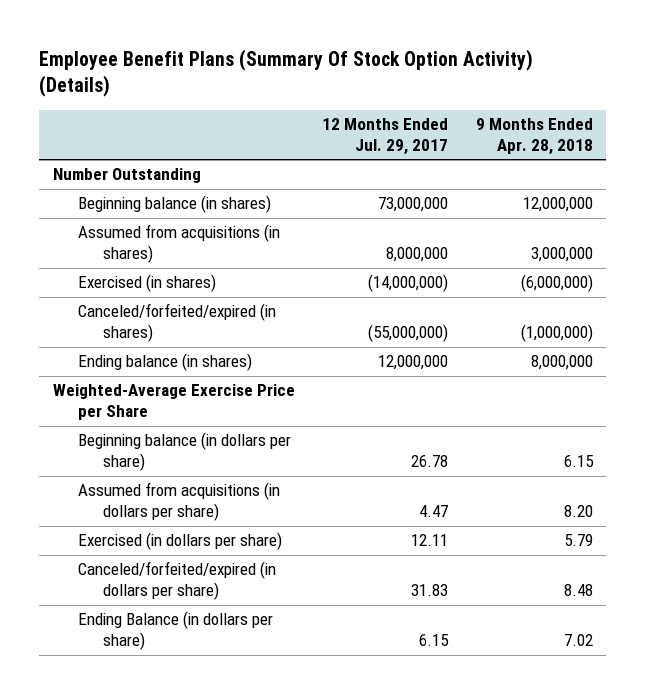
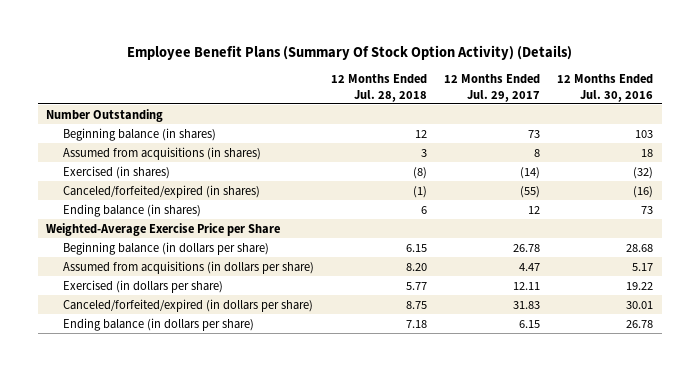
- | 12 Months Ended Jul. 29, 2017 | 9 Months Ended Apr. 28, 2018
+ | 12 Months Ended Jul. 28, 2018 | 12 Months Ended Jul. 29, 2017 | 12 Months Ended Jul. 30, 2016
- Beginning balance (in shares) | 73,000,000 | 12,000,000
- Assumed from acquisitions (in shares) | 8,000,000 | 3,000,000
- Exercised (in shares) | (14,000,000) | (6,000,000)
- Canceled/forfeited/expired (in shares) | (55,000,000) | (1,000,000)
- Ending balance (in shares) | 12,000,000 | 8,000,000
+ Beginning balance (in shares) | 12 | 73 | 103
+ Assumed from acquisitions (in shares) | 3 | 8 | 18
+ Exercised (in shares) | (8) | (14) | (32)
+ Canceled/forfeited/expired (in shares) | (1) | (55) | (16)
+ Ending balance (in shares) | 6 | 12 | 73
- Ending Balance (in dollars per share) | 6.15 | 7.02
+ Ending balance (in dollars per share) | 7.18 | 6.15 | 26.78

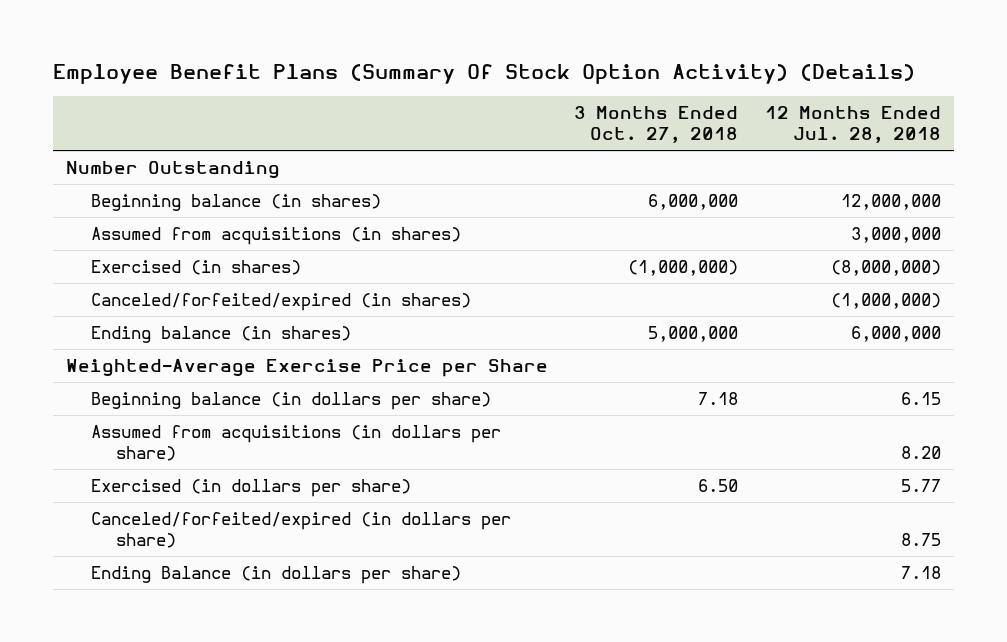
- | 12 Months Ended Jul. 28, 2018 | 12 Months Ended Jul. 29, 2017 | 12 Months Ended Jul. 30, 2016
+ | 3 Months Ended Oct. 27, 2018 | 12 Months Ended Jul. 28, 2018
- Beginning balance (in shares) | 12 | 73 | 103
- Assumed from acquisitions (in shares) | 3 | 8 | 18
- Exercised (in shares) | (8) | (14) | (32)
- Canceled/forfeited/expired (in shares) | (1) | (55) | (16)
- Ending balance (in shares) | 6 | 12 | 73
+ Beginning balance (in shares) | 6,000,000 | 12,000,000
+ Assumed from acquisitions (in shares) | | 3,000,000
+ Exercised (in shares) | (1,000,000) | (8,000,000)
+ Canceled/forfeited/expired (in shares) | | (1,000,000)
+ Ending balance (in shares) | 5,000,000 | 6,000,000
- Ending balance (in dollars per share) | 7.18 | 6.15 | 26.78
+ Ending Balance (in dollars per share) | | 7.18

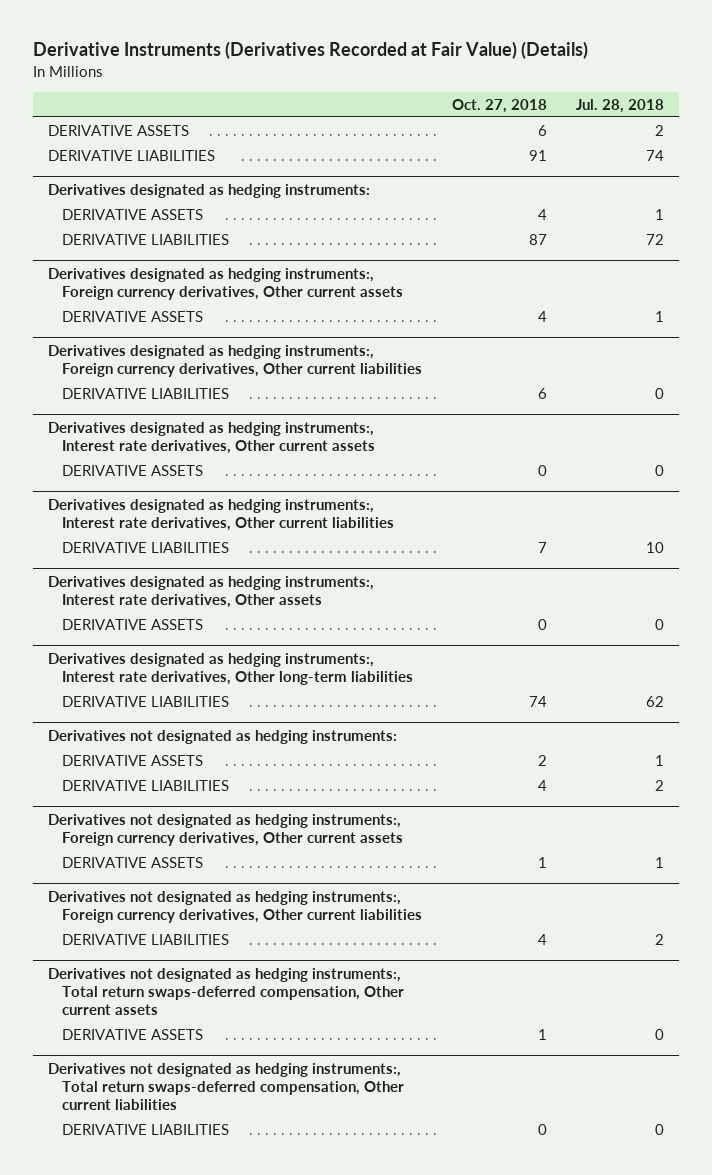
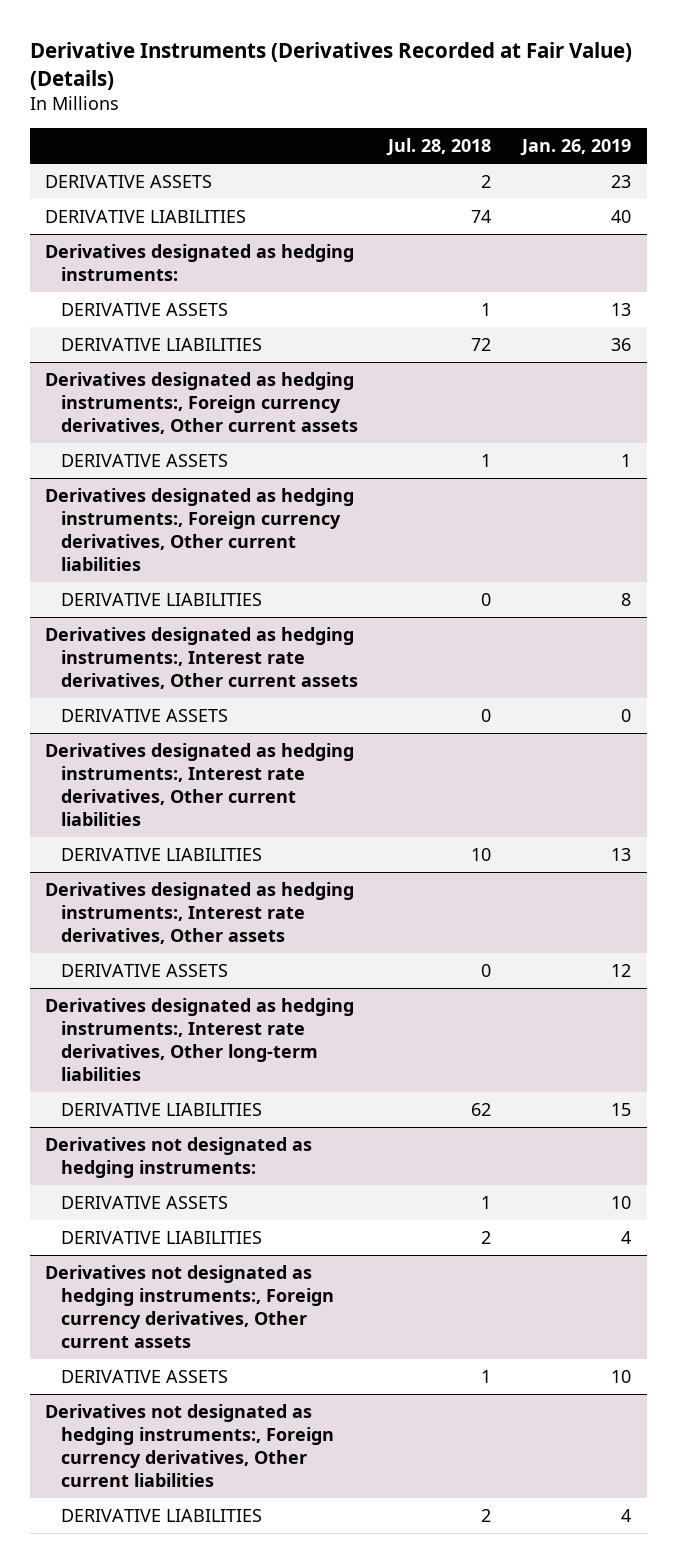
- | Oct. 27, 2018 | Jul. 28, 2018
+ | Jul. 28, 2018 | Jan. 26, 2019
- Derivatives not designated as hedging instruments:, Total return swaps-deferred compensation, Other current assets
- DERIVATIVE ASSETS | 1 | 0
- Derivatives not designated as hedging instruments:, Total return swaps-deferred compensation, Other current liabilities
- DERIVATIVE LIABILITIES | 0 | 0

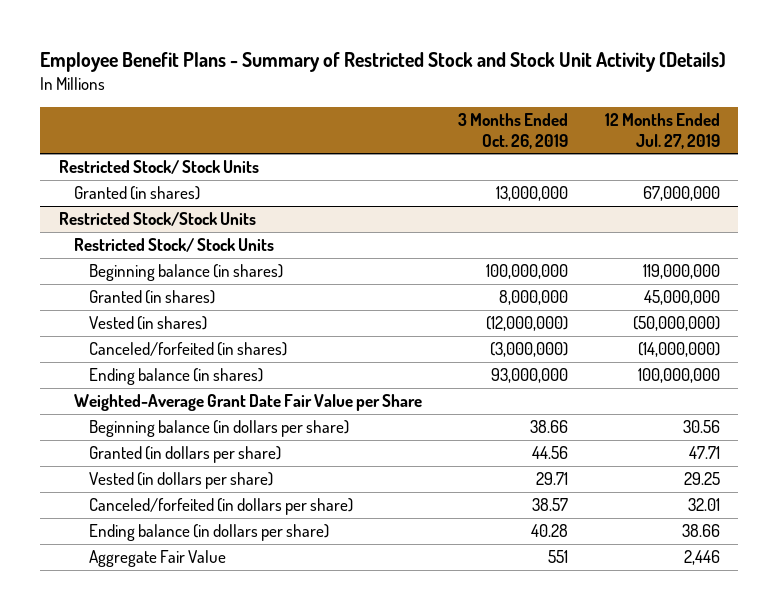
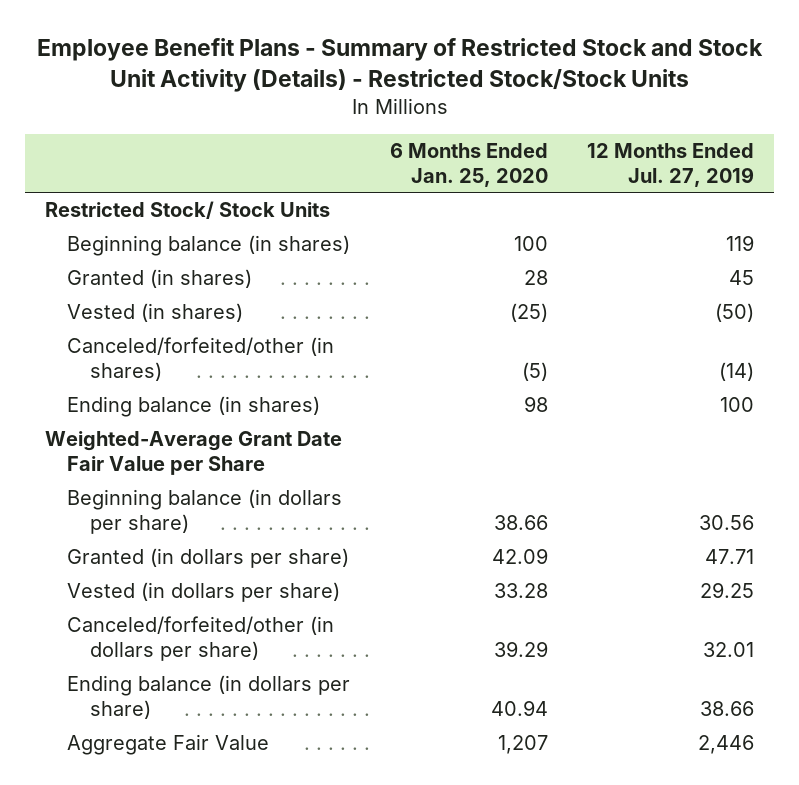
- Employee Benefit Plans - Summary of Restricted Stock and Stock Unit Activity (Details)
+ Employee Benefit Plans - Summary of Restricted Stock and Stock Unit Activity (Details) - Restricted Stock/Stock Units
- | 3 Months Ended Oct. 26, 2019 | 12 Months Ended Jul. 27, 2019
+ | 6 Months Ended Jan. 25, 2020 | 12 Months Ended Jul. 27, 2019
- Granted (in shares) | 13,000,000 | 67,000,000
- Restricted Stock/Stock Units
- Restricted Stock/ Stock Units
- Beginning balance (in shares) | 100,000,000 | 119,000,000
- Granted (in shares) | 8,000,000 | 45,000,000
- Vested (in shares) | (12,000,000) | (50,000,000)
- Canceled/forfeited (in shares) | (3,000,000) | (14,000,000)
- Ending balance (in shares) | 93,000,000 | 100,000,000
+ Beginning balance (in shares) | 100 | 119
+ Granted (in shares) | 28 | 45
+ Vested (in shares) | (25) | (50)
+ Canceled/forfeited/other (in shares) | (5) | (14)
+ Ending balance (in shares) | 98 | 100
- Canceled/forfeited (in dollars per share) | 38.57 | 32.01
+ Canceled/forfeited/other (in dollars per share) | 39.29 | 32.01

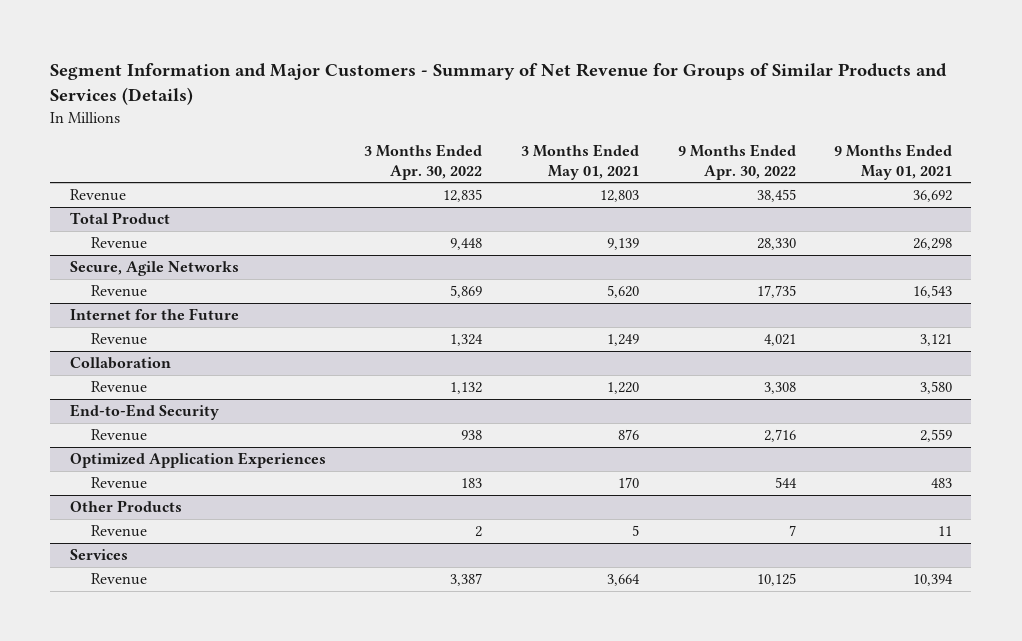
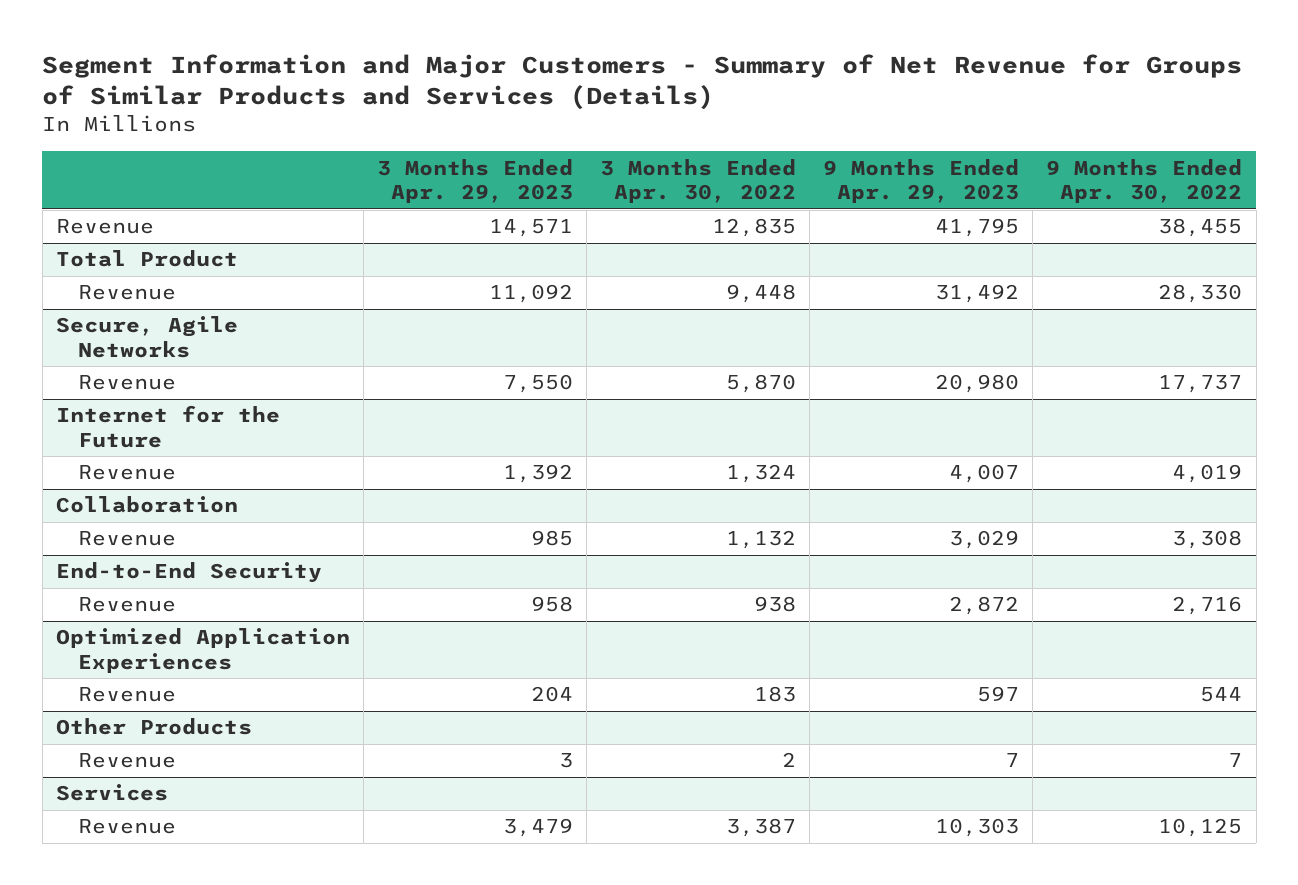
- | 3 Months Ended Apr. 30, 2022 | 3 Months Ended May 01, 2021 | 9 Months Ended Apr. 30, 2022 | 9 Months Ended May 01, 2021
+ | 3 Months Ended Apr. 29, 2023 | 3 Months Ended Apr. 30, 2022 | 9 Months Ended Apr. 29, 2023 | 9 Months Ended Apr. 30, 2022
@ Secure, Agile Networks
- Revenue | 5,869 | 5,620 | 17,735 | 16,543
+ Revenue | 7,550 | 5,870 | 20,980 | 17,737
@ Internet for the Future
- Revenue | 1,324 | 1,249 | 4,021 | 3,121
+ Revenue | 1,392 | 1,324 | 4,007 | 4,019

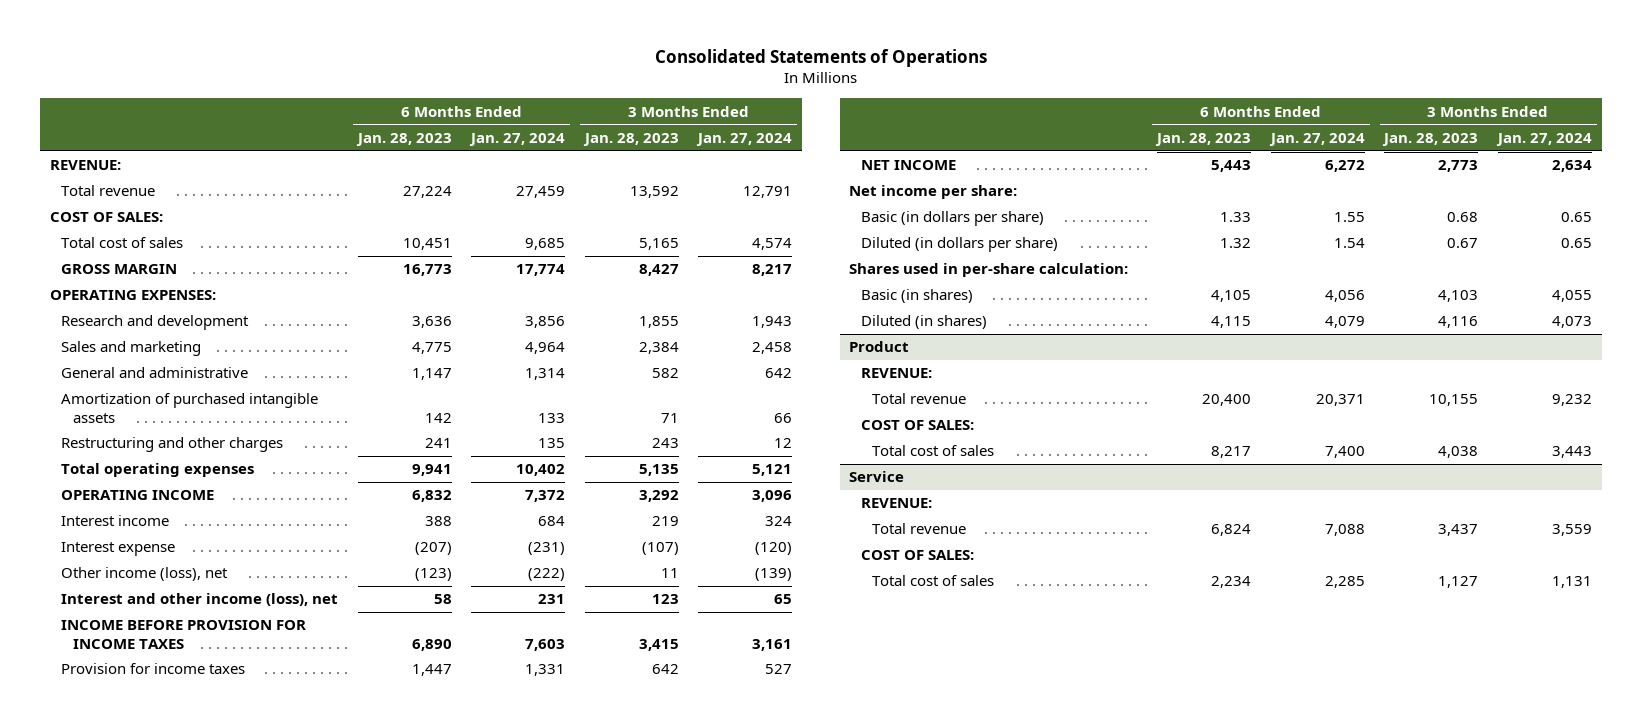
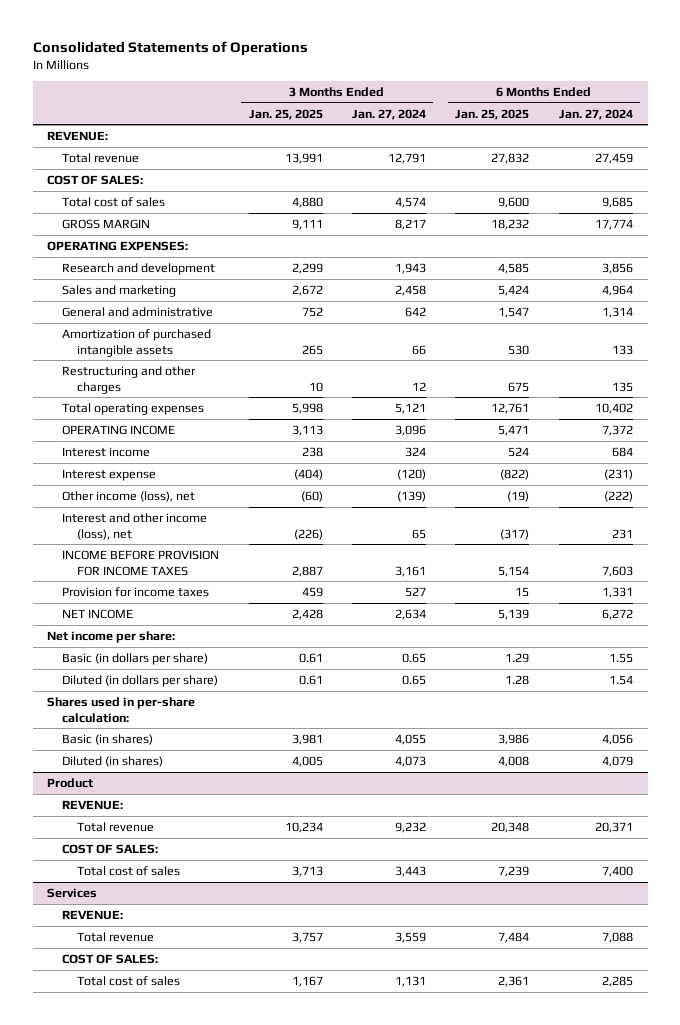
- | 6 Months Ended Jan. 28, 2023 | 6 Months Ended Jan. 27, 2024 | 3 Months Ended Jan. 28, 2023 | 3 Months Ended Jan. 27, 2024
+ | 3 Months Ended Jan. 25, 2025 | 3 Months Ended Jan. 27, 2024 | 6 Months Ended Jan. 25, 2025 | 6 Months Ended Jan. 27, 2024
- Service
+ Services

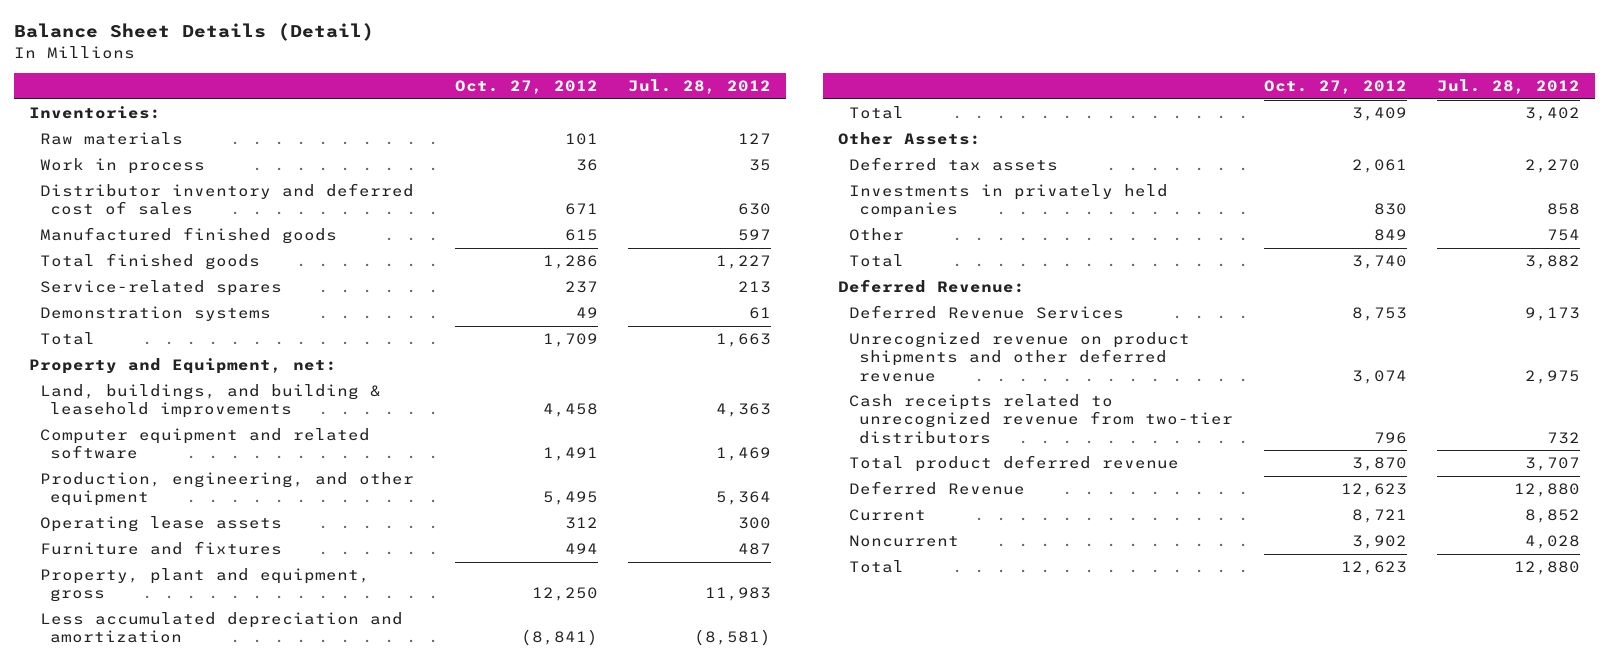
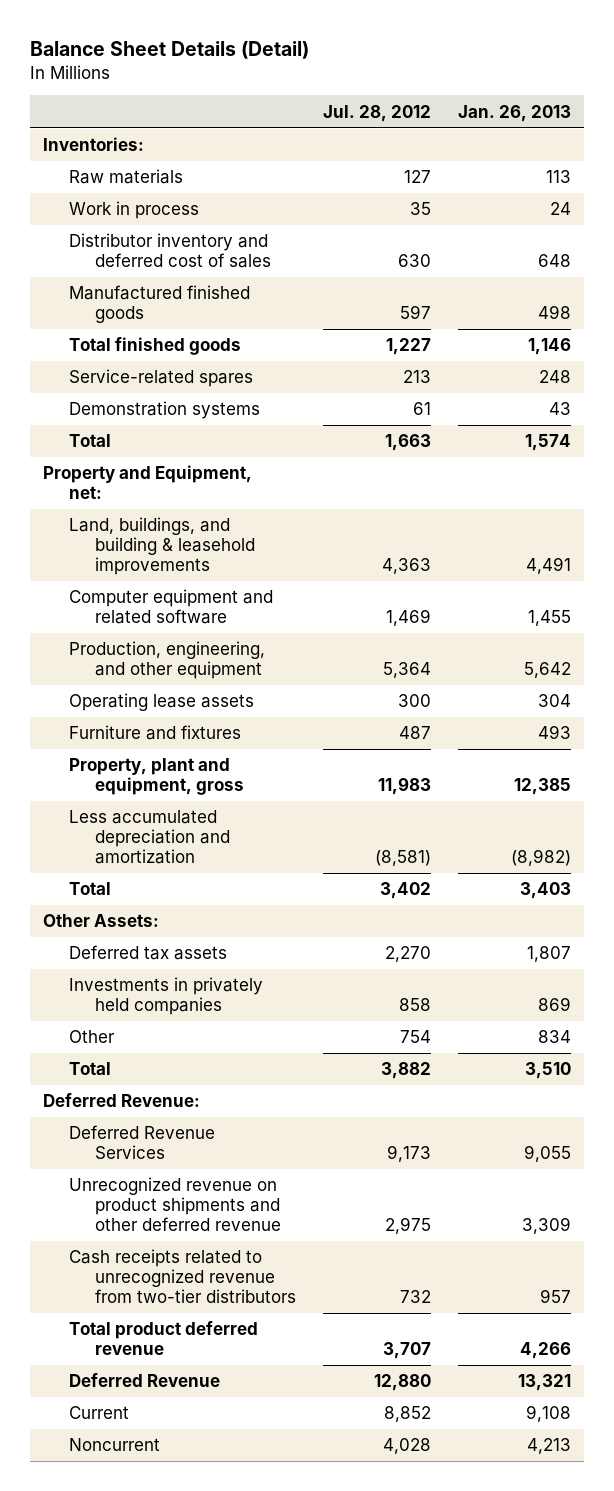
- | Oct. 27, 2012 | Jul. 28, 2012
+ | Jul. 28, 2012 | Jan. 26, 2013
- Total | 12,623 | 12,880

